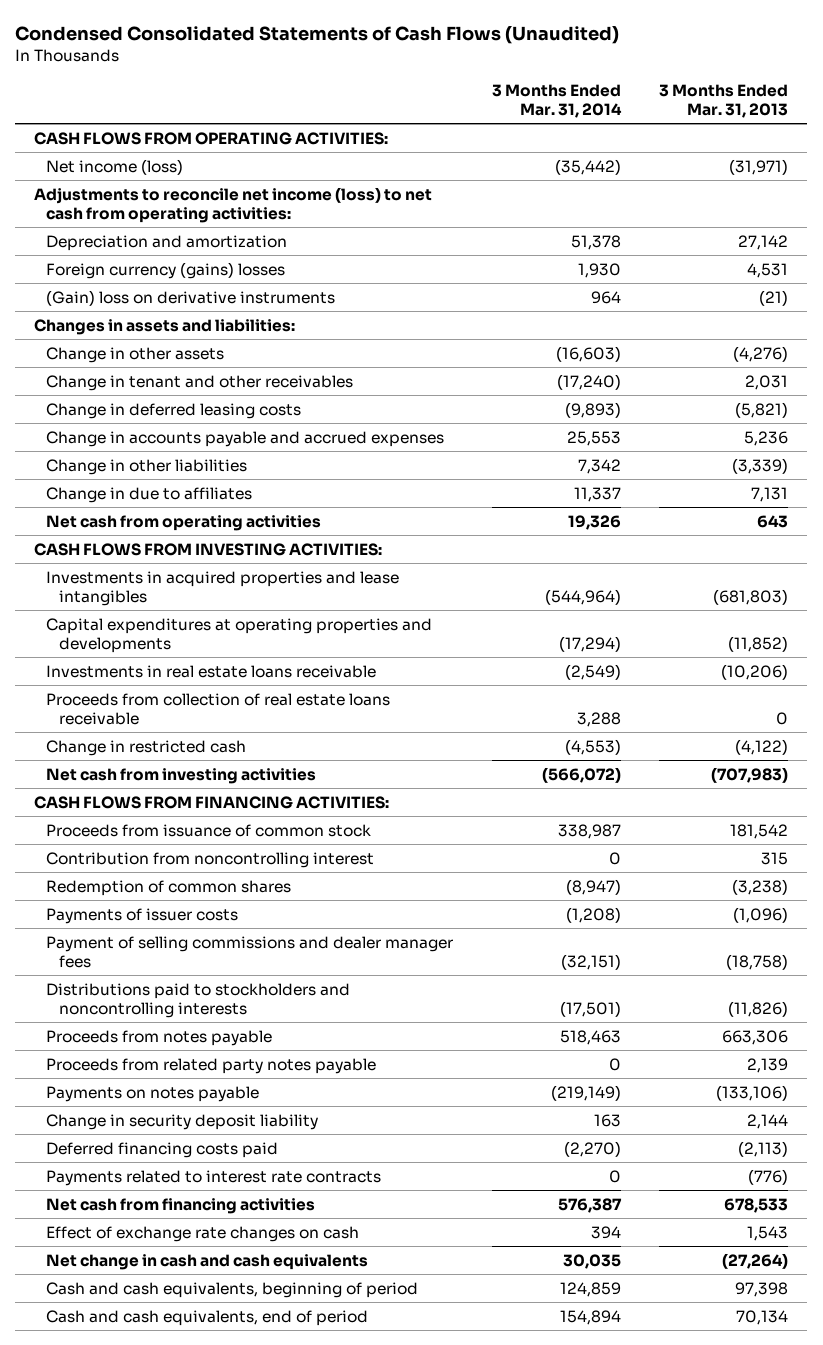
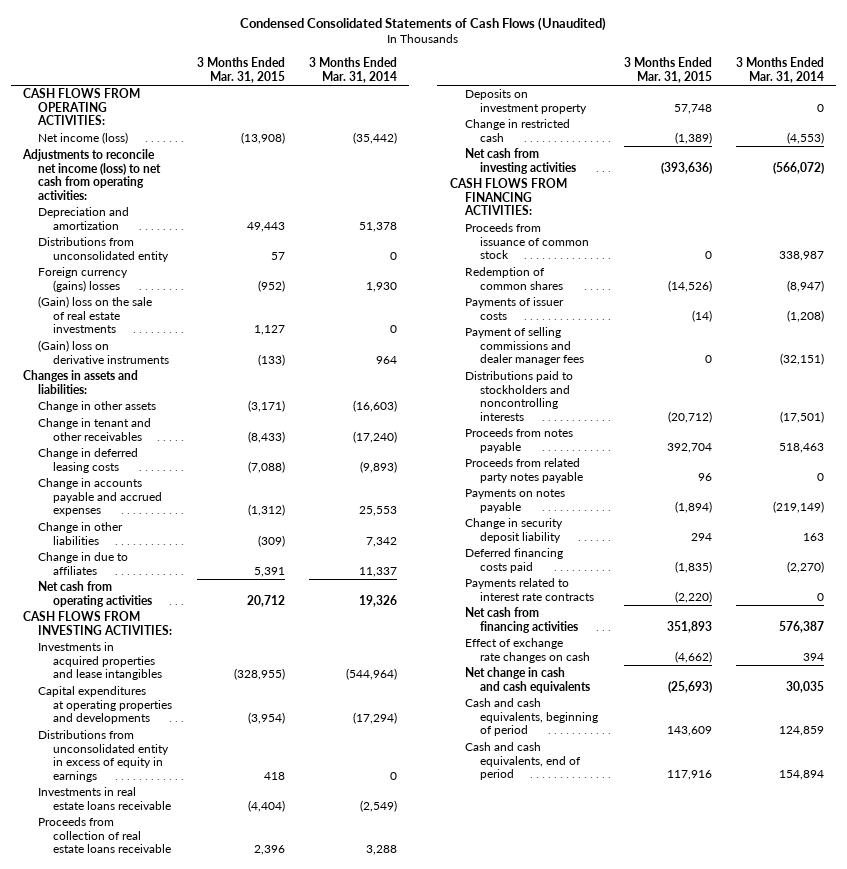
- | 3 Months Ended Mar. 31, 2014 | 3 Months Ended Mar. 31, 2013
+ | 3 Months Ended Mar. 31, 2015 | 3 Months Ended Mar. 31, 2014
+ Distributions from unconsolidated entity | 57 | 0
+ (Gain) loss on the sale of real estate investments | 1,127 | 0
+ Distributions from unconsolidated entity in excess of equity in earnings | 418 | 0
+ Deposits on investment property | 57,748 | 0
- Contribution from noncontrolling interest | 0 | 315

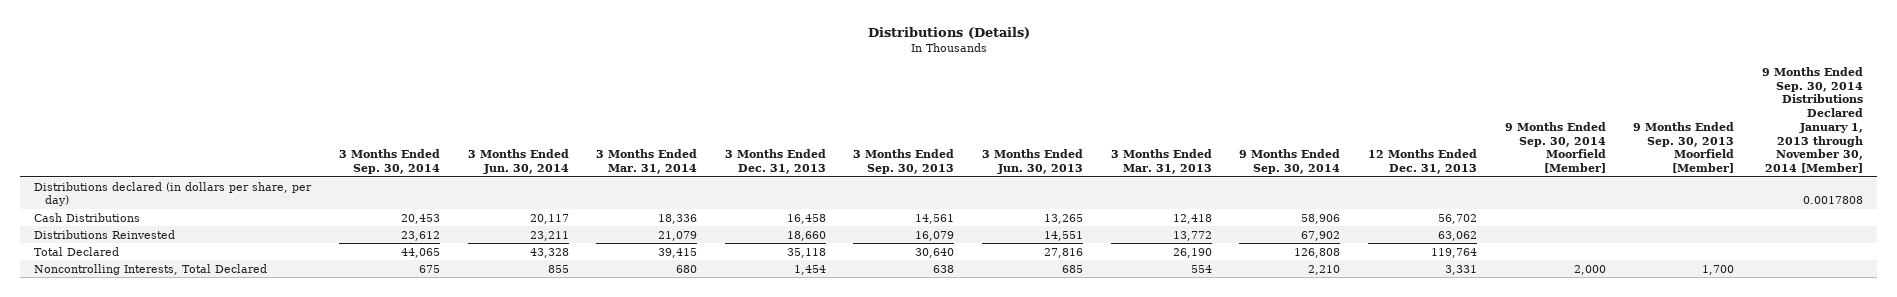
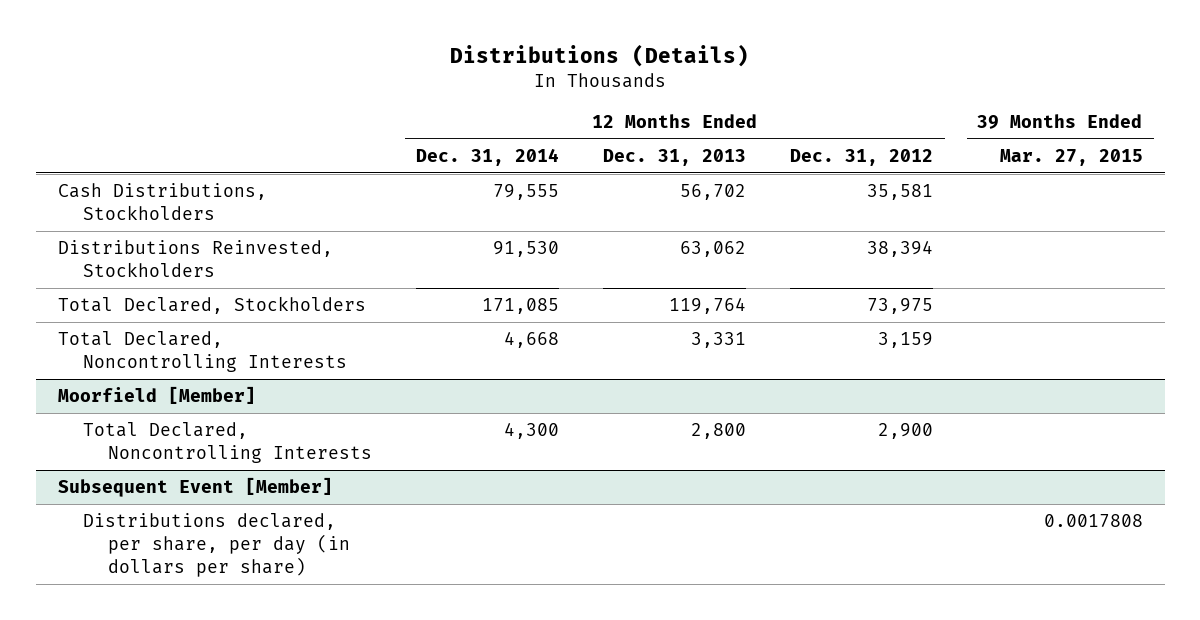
- | 3 Months Ended Sep. 30, 2014 | 3 Months Ended Jun. 30, 2014 | 3 Months Ended Mar. 31, 2014 | 3 Months Ended Dec. 31, 2013 | 3 Months Ended Sep. 30, 2013 | 3 Months Ended Jun. 30, 2013 | 3 Months Ended Mar. 31, 2013 | 9 Months Ended Sep. 30, 2014 | 12 Months Ended Dec. 31, 2013 | 9 Months Ended Sep. 30, 2014 Moorfield [Member] | 9 Months Ended Sep. 30, 2013 Moorfield [Member] | 9 Months Ended Sep. 30, 2014 Distributions Declared January 1, 2013 through November 30, 2014 [Member]
+ | 12 Months Ended Dec. 31, 2014 | 12 Months Ended Dec. 31, 2013 | 12 Months Ended Dec. 31, 2012 | 39 Months Ended Mar. 27, 2015
- Distributions declared (in dollars per share, per day) | | | | | | | | | | | | 0.0017808
- Cash Distributions | 20,453 | 20,117 | 18,336 | 16,458 | 14,561 | 13,265 | 12,418 | 58,906 | 56,702 | | |
- Distributions Reinvested | 23,612 | 23,211 | 21,079 | 18,660 | 16,079 | 14,551 | 13,772 | 67,902 | 63,062 | | |
- Total Declared | 44,065 | 43,328 | 39,415 | 35,118 | 30,640 | 27,816 | 26,190 | 126,808 | 119,764 | | |
- Noncontrolling Interests, Total Declared | 675 | 855 | 680 | 1,454 | 638 | 685 | 554 | 2,210 | 3,331 | 2,000 | 1,700 |
+ Cash Distributions, Stockholders | 79,555 | 56,702 | 35,581 |
+ Distributions Reinvested, Stockholders | 91,530 | 63,062 | 38,394 |
+ Total Declared, Stockholders | 171,085 | 119,764 | 73,975 |
+ Total Declared, Noncontrolling Interests | 4,668 | 3,331 | 3,159 |
+ Moorfield [Member]
+ Total Declared, Noncontrolling Interests | 4,300 | 2,800 | 2,900 |
+ Subsequent Event [Member]
+ Distributions declared, per share, per day (in dollars per share) | | | | 0.0017808

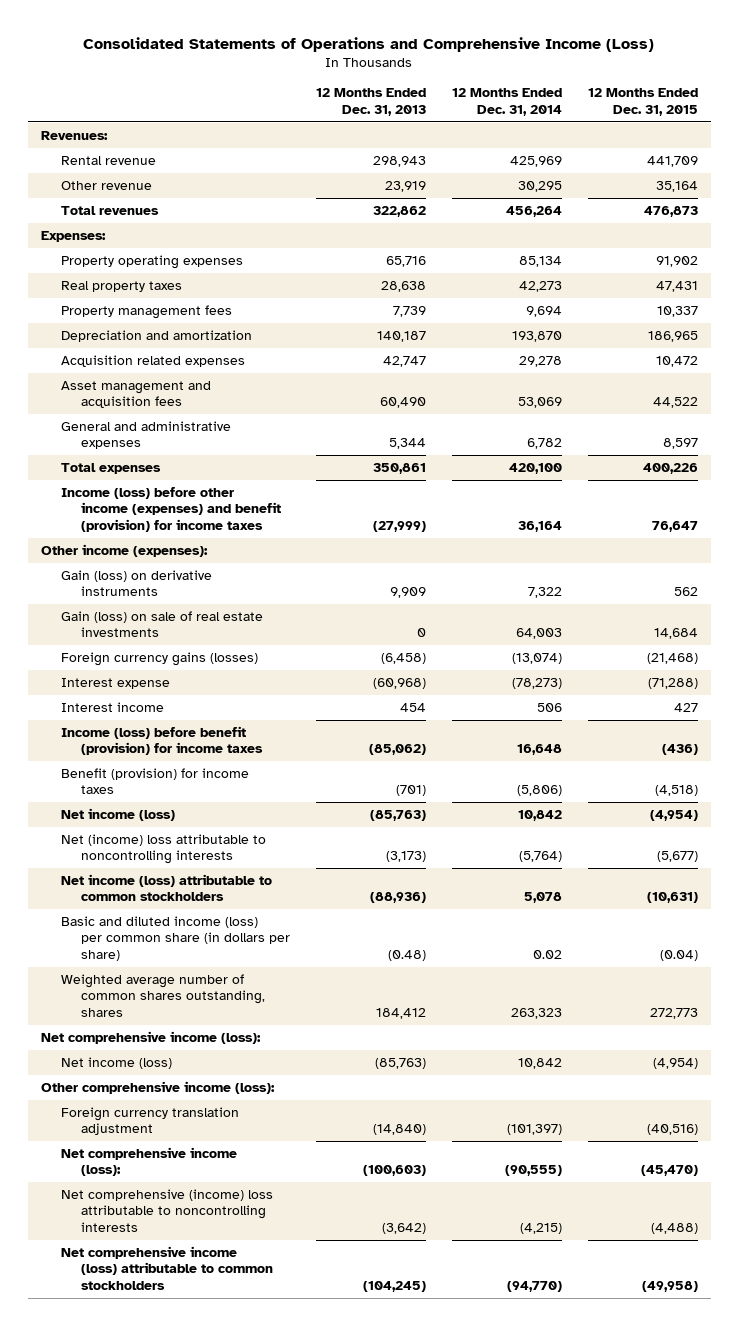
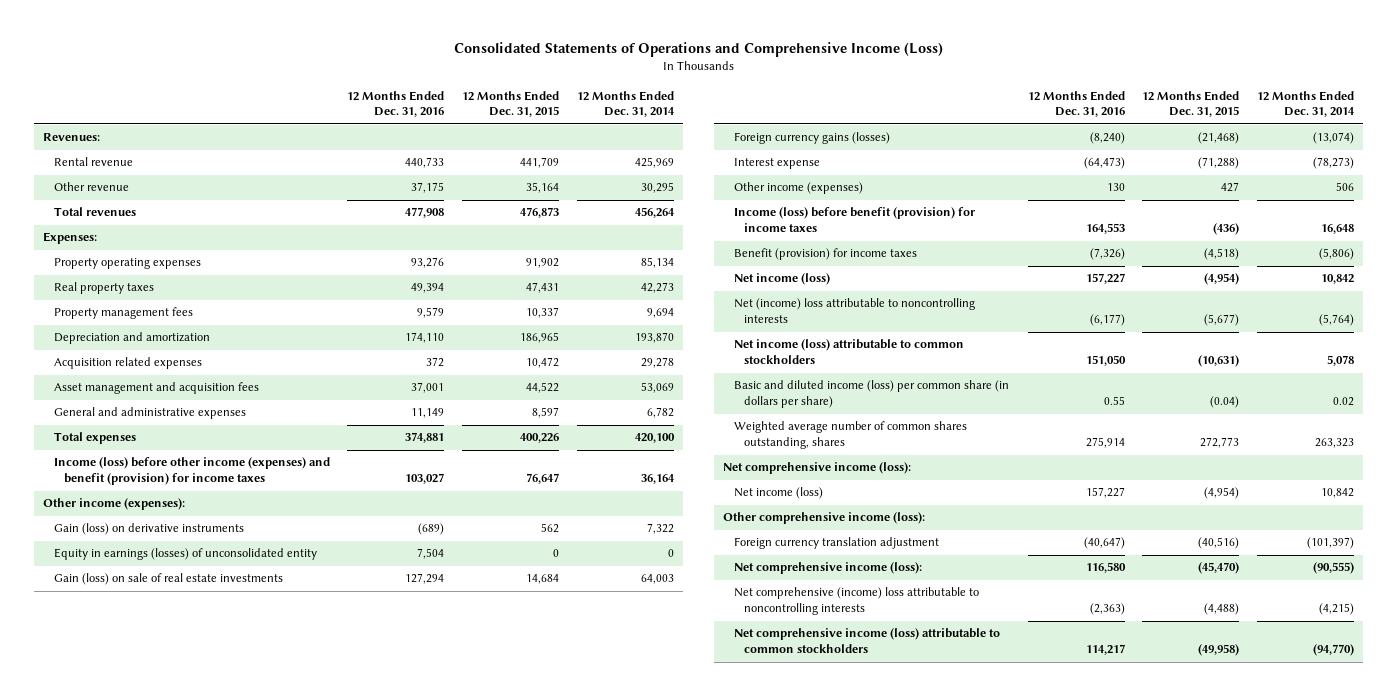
- | 12 Months Ended Dec. 31, 2013 | 12 Months Ended Dec. 31, 2014 | 12 Months Ended Dec. 31, 2015
+ | 12 Months Ended Dec. 31, 2016 | 12 Months Ended Dec. 31, 2015 | 12 Months Ended Dec. 31, 2014
+ Equity in earnings (losses) of unconsolidated entity | 7,504 | 0 | 0
- Interest income | 454 | 506 | 427
+ Other income (expenses) | 130 | 427 | 506

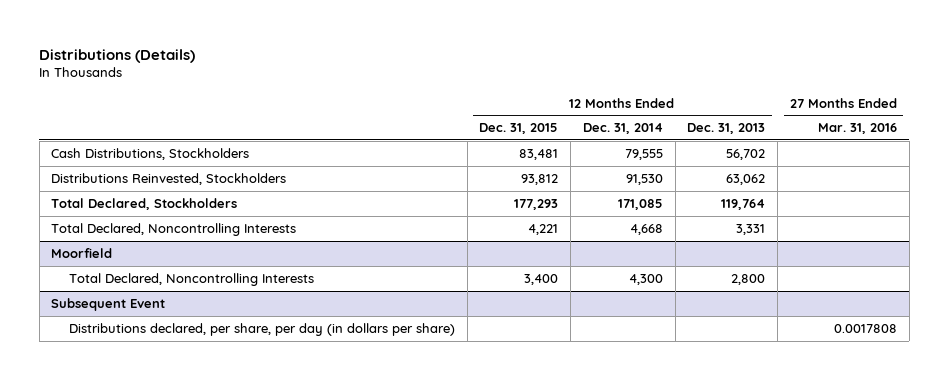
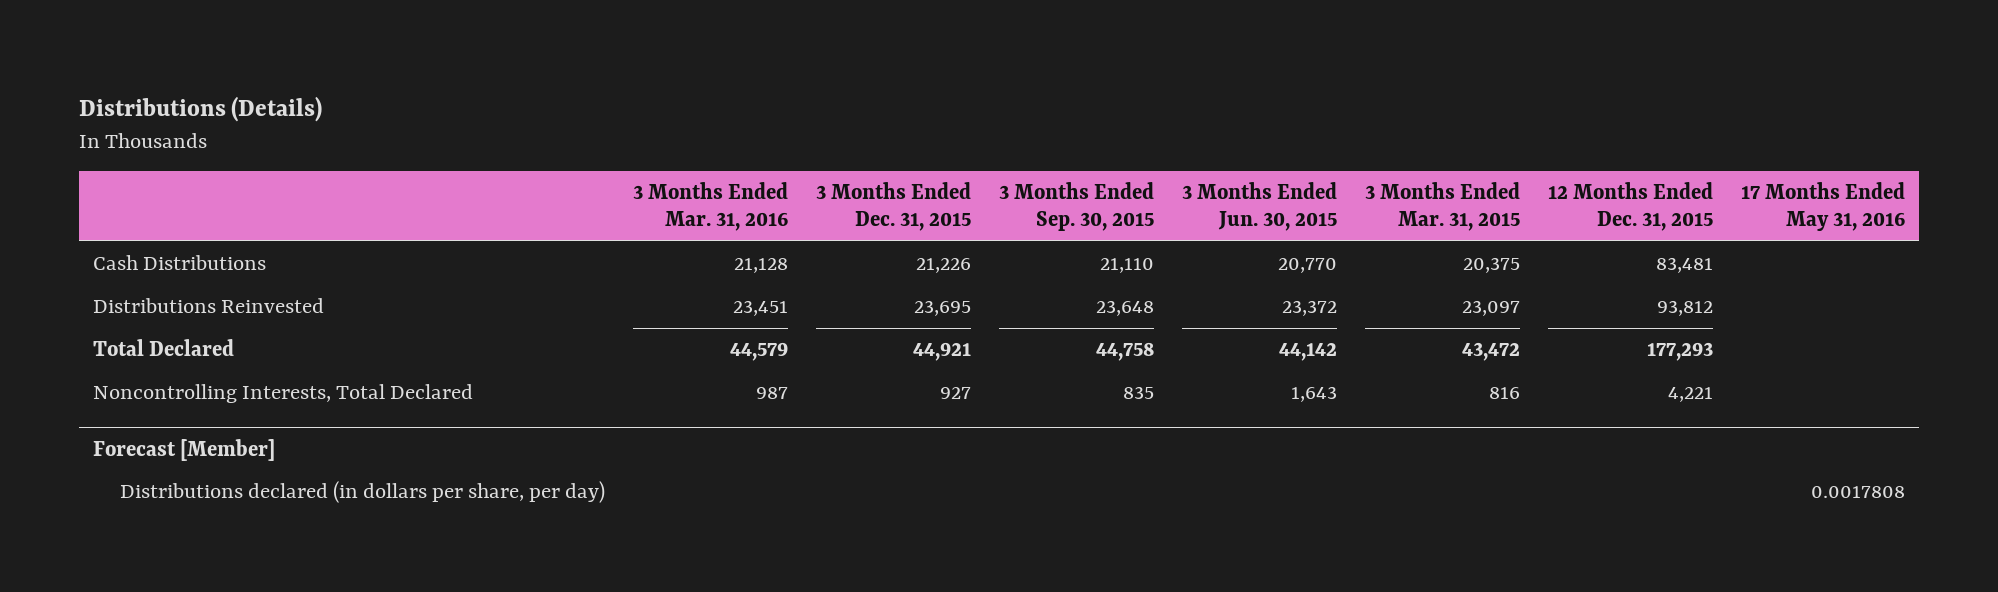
- | 12 Months Ended Dec. 31, 2015 | 12 Months Ended Dec. 31, 2014 | 12 Months Ended Dec. 31, 2013 | 27 Months Ended Mar. 31, 2016
+ | 3 Months Ended Mar. 31, 2016 | 3 Months Ended Dec. 31, 2015 | 3 Months Ended Sep. 30, 2015 | 3 Months Ended Jun. 30, 2015 | 3 Months Ended Mar. 31, 2015 | 12 Months Ended Dec. 31, 2015 | 17 Months Ended May 31, 2016
- Cash Distributions, Stockholders | 83,481 | 79,555 | 56,702 |
- Distributions Reinvested, Stockholders | 93,812 | 91,530 | 63,062 |
- Total Declared, Stockholders | 177,293 | 171,085 | 119,764 |
- Total Declared, Noncontrolling Interests | 4,221 | 4,668 | 3,331 |
- Moorfield
- Total Declared, Noncontrolling Interests | 3,400 | 4,300 | 2,800 |
- Subsequent Event
- Distributions declared, per share, per day (in dollars per share) | | | | 0.0017808
+ Cash Distributions | 21,128 | 21,226 | 21,110 | 20,770 | 20,375 | 83,481 |
+ Distributions Reinvested | 23,451 | 23,695 | 23,648 | 23,372 | 23,097 | 93,812 |
+ Total Declared | 44,579 | 44,921 | 44,758 | 44,142 | 43,472 | 177,293 |
+ Noncontrolling Interests, Total Declared | 987 | 927 | 835 | 1,643 | 816 | 4,221 |
+ Forecast [Member]
+ Distributions declared (in dollars per share, per day) | | | | | | | 0.0017808

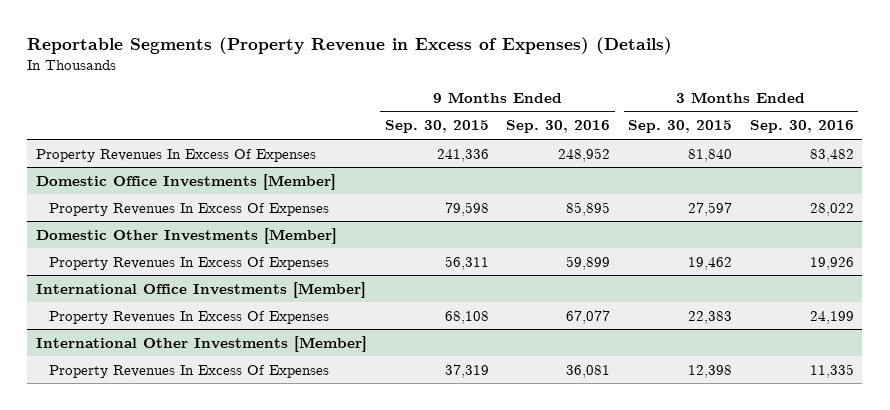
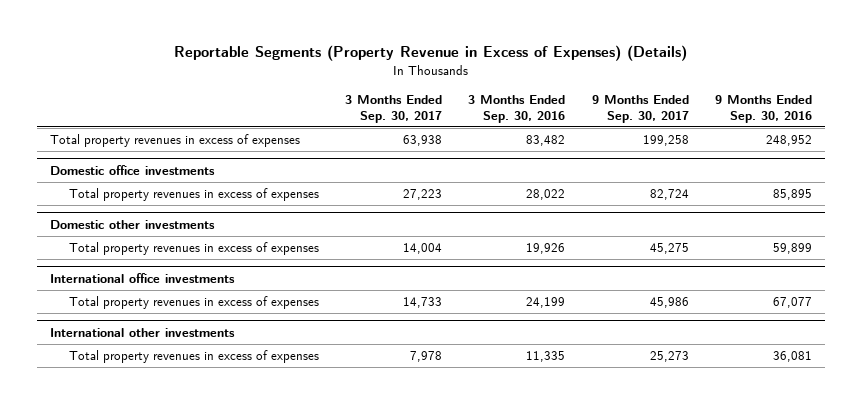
- | 9 Months Ended Sep. 30, 2015 | 9 Months Ended Sep. 30, 2016 | 3 Months Ended Sep. 30, 2015 | 3 Months Ended Sep. 30, 2016
+ | 3 Months Ended Sep. 30, 2017 | 3 Months Ended Sep. 30, 2016 | 9 Months Ended Sep. 30, 2017 | 9 Months Ended Sep. 30, 2016
- Property Revenues In Excess Of Expenses | 241,336 | 248,952 | 81,840 | 83,482
- Domestic Office Investments [Member]
- Property Revenues In Excess Of Expenses | 79,598 | 85,895 | 27,597 | 28,022
- Domestic Other Investments [Member]
- Property Revenues In Excess Of Expenses | 56,311 | 59,899 | 19,462 | 19,926
- International Office Investments [Member]
- Property Revenues In Excess Of Expenses | 68,108 | 67,077 | 22,383 | 24,199
- International Other Investments [Member]
- Property Revenues In Excess Of Expenses | 37,319 | 36,081 | 12,398 | 11,335
+ Total property revenues in excess of expenses | 63,938 | 83,482 | 199,258 | 248,952
+ Domestic office investments
+ Total property revenues in excess of expenses | 27,223 | 28,022 | 82,724 | 85,895
+ Domestic other investments
+ Total property revenues in excess of expenses | 14,004 | 19,926 | 45,275 | 59,899
+ International office investments
+ Total property revenues in excess of expenses | 14,733 | 24,199 | 45,986 | 67,077
+ International other investments
+ Total property revenues in excess of expenses | 7,978 | 11,335 | 25,273 | 36,081

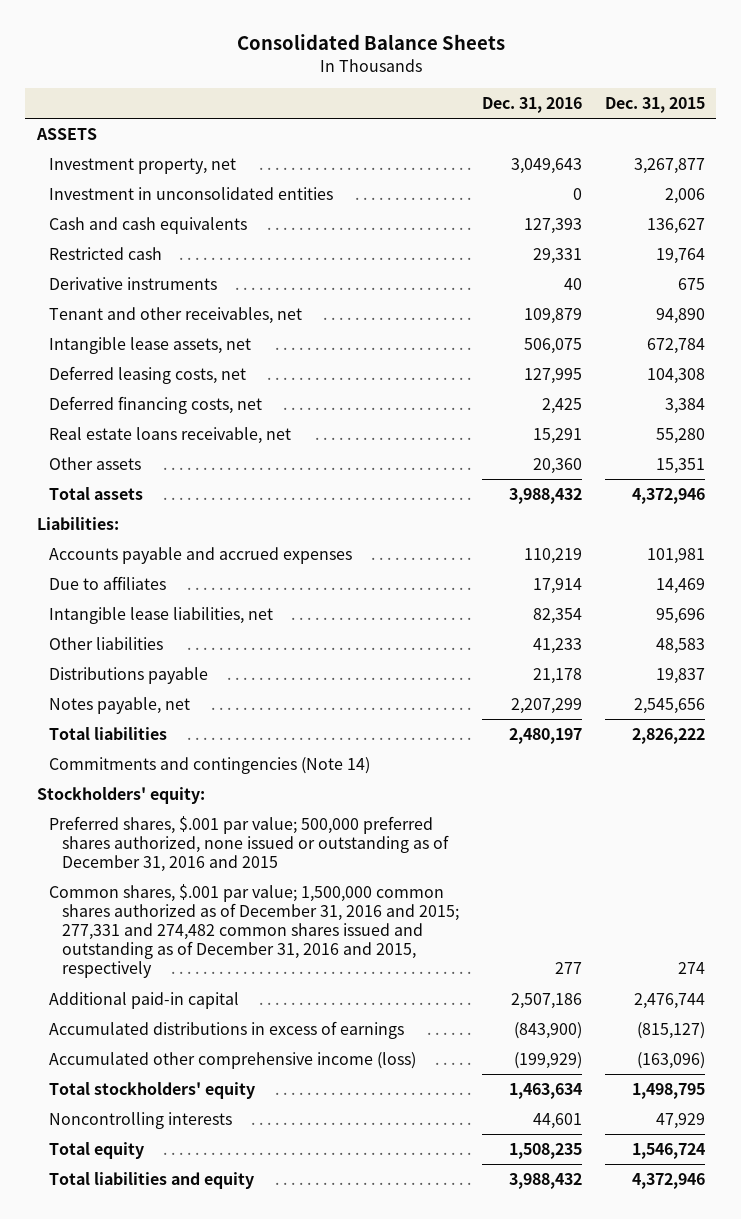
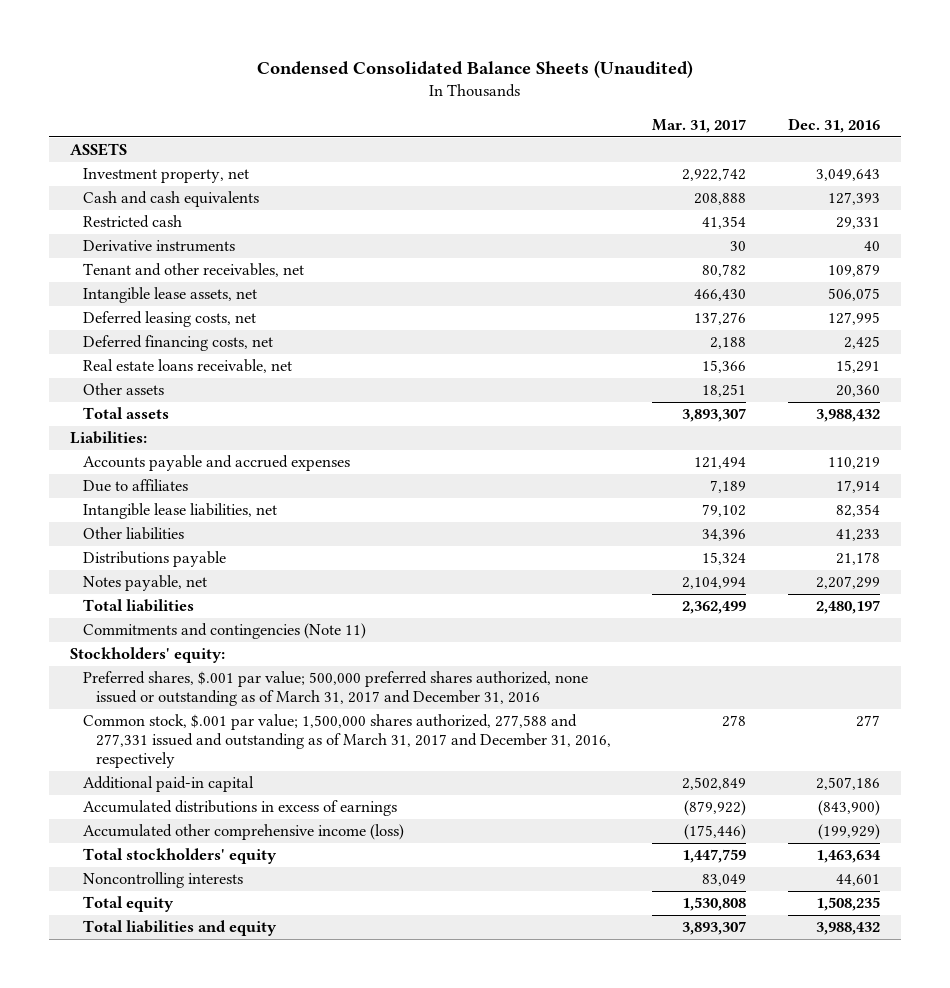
- Consolidated Balance Sheets
+ Condensed Consolidated Balance Sheets (Unaudited)
- | Dec. 31, 2016 | Dec. 31, 2015
+ | Mar. 31, 2017 | Dec. 31, 2016
- Investment in unconsolidated entities | 0 | 2,006
- Commitments and contingencies (Note 14)
+ Commitments and contingencies (Note 11)
- Preferred shares, $.001 par value; 500,000 preferred shares authorized, none issued or outstanding as of December 31, 2016 and 2015
- Common shares, $.001 par value; 1,500,000 common shares authorized as of December 31, 2016 and 2015; 277,331 and 274,482 common shares issued and outstanding as of December 31, 2016 and 2015, respectively | 277 | 274
+ Preferred shares, $.001 par value; 500,000 preferred shares authorized, none issued or outstanding as of March 31, 2017 and December 31, 2016
+ Common stock, $.001 par value; 1,500,000 shares authorized, 277,588 and 277,331 issued and outstanding as of March 31, 2017 and December 31, 2016, respectively | 278 | 277

